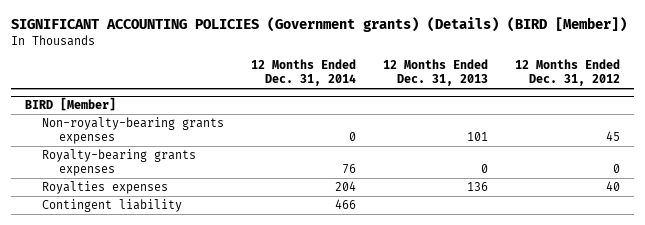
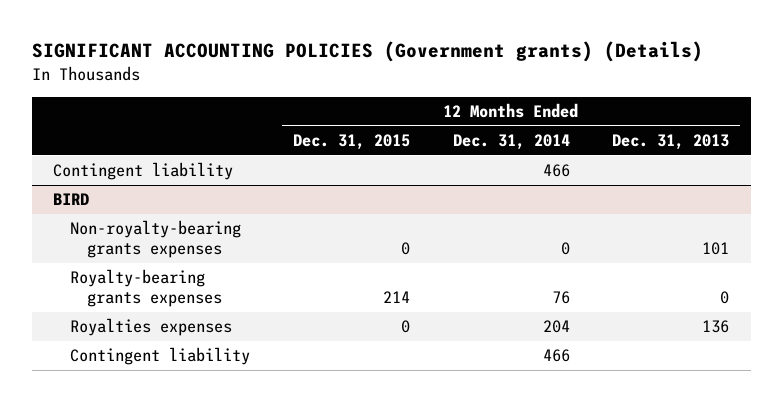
- SIGNIFICANT ACCOUNTING POLICIES (Government grants) (Details) (BIRD [Member])
+ SIGNIFICANT ACCOUNTING POLICIES (Government grants) (Details)
- | 12 Months Ended Dec. 31, 2014 | 12 Months Ended Dec. 31, 2013 | 12 Months Ended Dec. 31, 2012
+ | 12 Months Ended Dec. 31, 2015 | 12 Months Ended Dec. 31, 2014 | 12 Months Ended Dec. 31, 2013
- BIRD [Member]
+ Contingent liability | | 466 |
+ BIRD

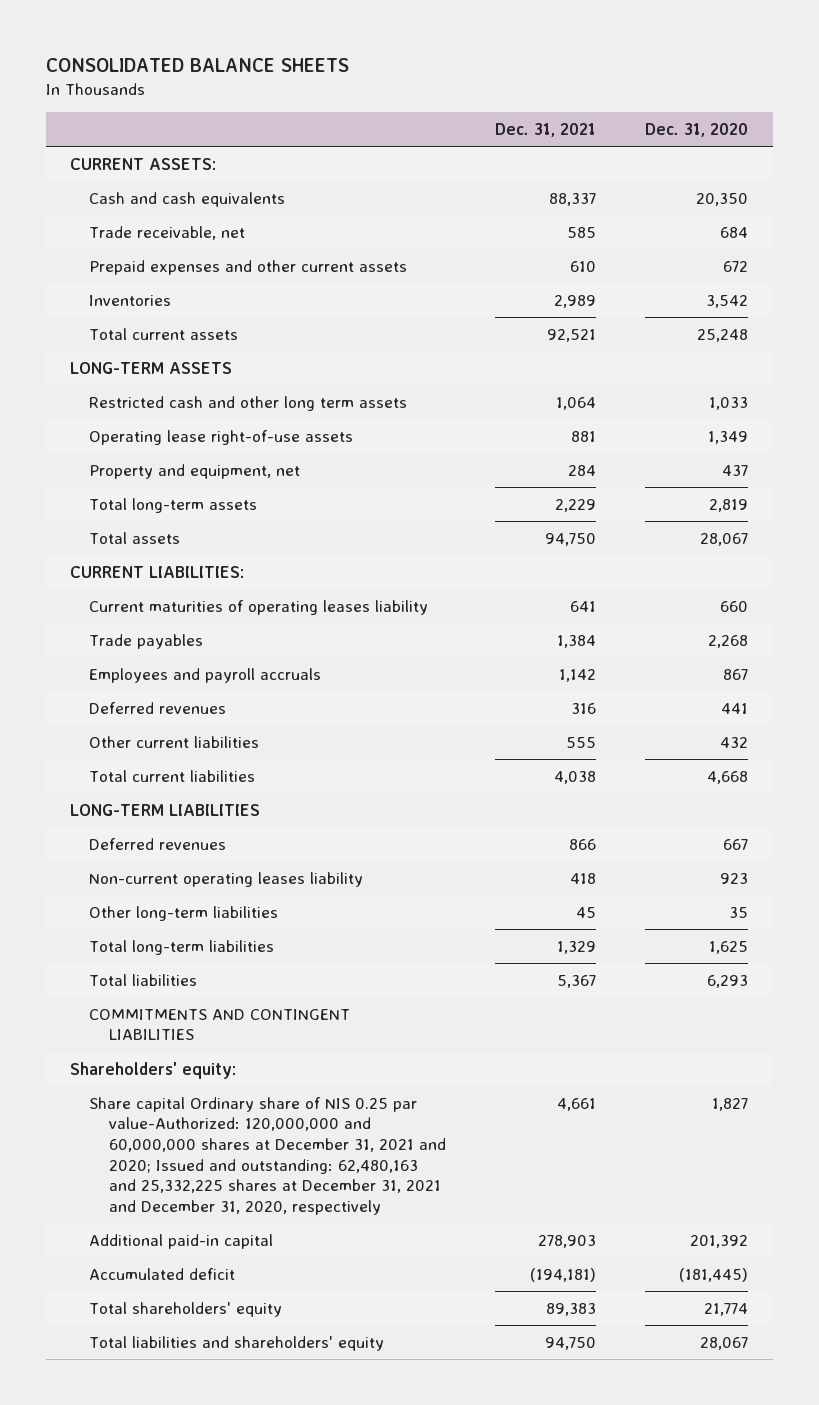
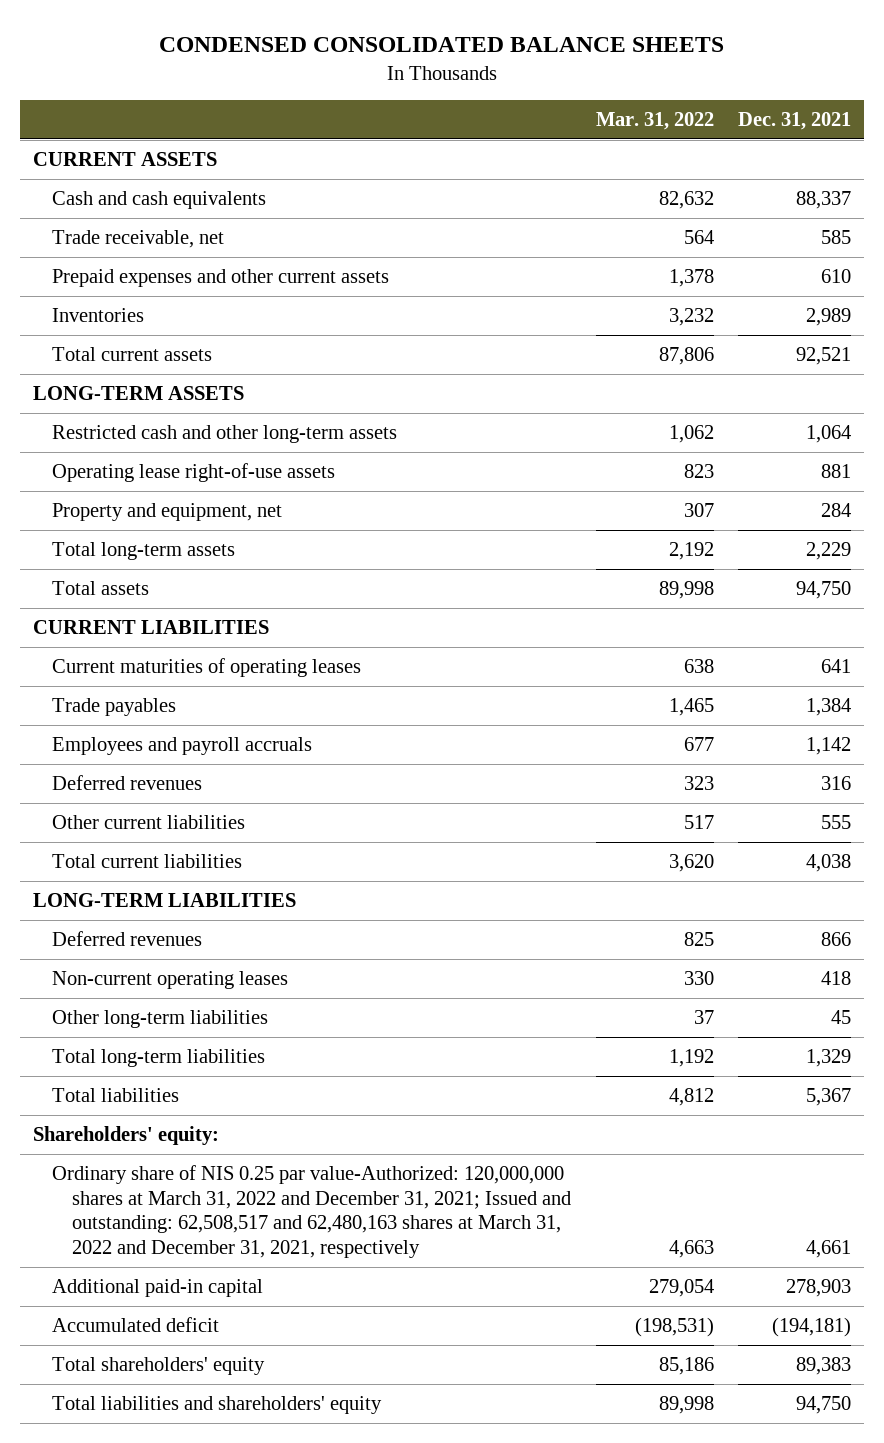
- CONSOLIDATED BALANCE SHEETS
+ CONDENSED CONSOLIDATED BALANCE SHEETS
- | Dec. 31, 2021 | Dec. 31, 2020
+ | Mar. 31, 2022 | Dec. 31, 2021
- CURRENT ASSETS:
+ CURRENT ASSETS
- Restricted cash and other long term assets | 1,064 | 1,033
+ Restricted cash and other long-term assets | 1,062 | 1,064
- CURRENT LIABILITIES:
- Current maturities of operating leases liability | 641 | 660
+ CURRENT LIABILITIES
+ Current maturities of operating leases | 638 | 641
- Non-current operating leases liability | 418 | 923
+ Non-current operating leases | 330 | 418
- COMMITMENTS AND CONTINGENT LIABILITIES
- Share capital Ordinary share of NIS 0.25 par value-Authorized: 120,000,000 and 60,000,000 shares at December 31, 2021 and 2020; Issued and outstanding: 62,480,163 and 25,332,225 shares at December 31, 2021 and December 31, 2020, respectively | 4,661 | 1,827
+ Ordinary share of NIS 0.25 par value-Authorized: 120,000,000 shares at March 31, 2022 and December 31, 2021; Issued and outstanding: 62,508,517 and 62,480,163 shares at March 31, 2022 and December 31, 2021, respectively | 4,663 | 4,661

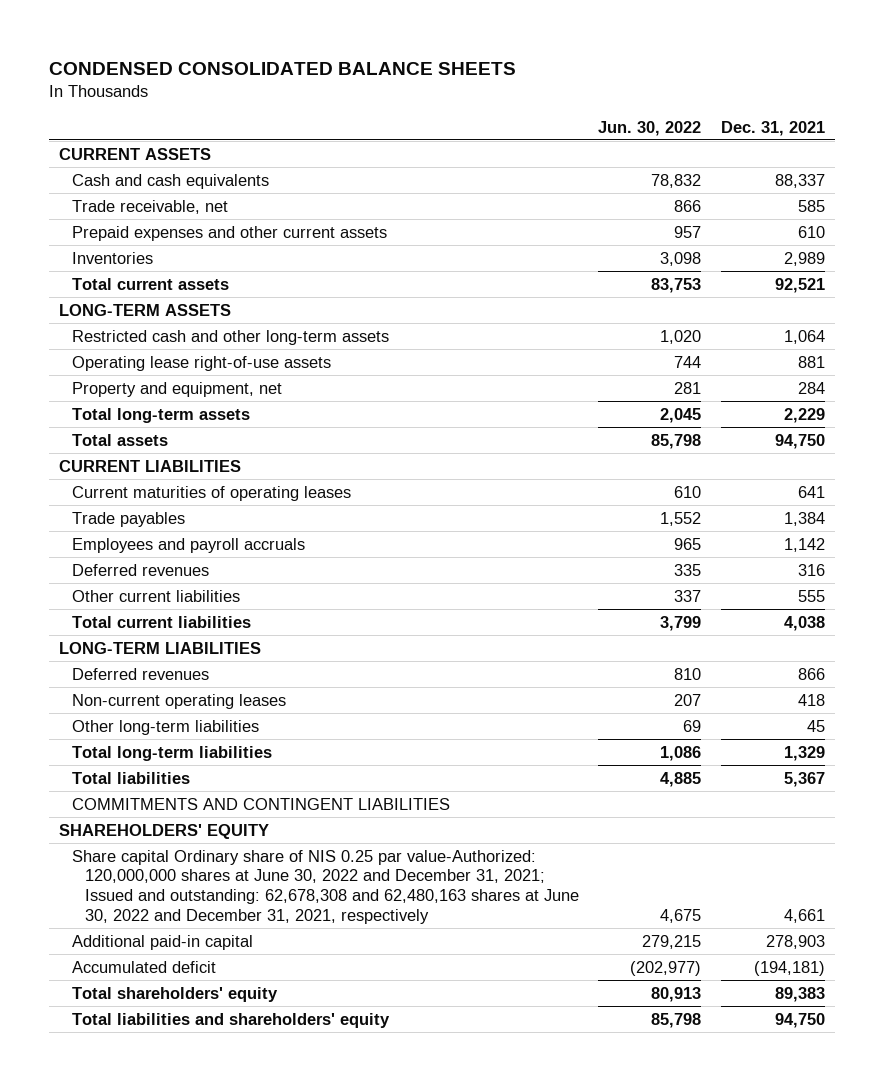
- | Mar. 31, 2022 | Dec. 31, 2021
+ | Jun. 30, 2022 | Dec. 31, 2021
- Shareholders' equity:
- Ordinary share of NIS 0.25 par value-Authorized: 120,000,000 shares at March 31, 2022 and December 31, 2021; Issued and outstanding: 62,508,517 and 62,480,163 shares at March 31, 2022 and December 31, 2021, respectively | 4,663 | 4,661
+ COMMITMENTS AND CONTINGENT LIABILITIES
+ SHAREHOLDERS' EQUITY
+ Share capital Ordinary share of NIS 0.25 par value-Authorized: 120,000,000 shares at June 30, 2022 and December 31, 2021; Issued and outstanding: 62,678,308 and 62,480,163 shares at June 30, 2022 and December 31, 2021, respectively | 4,675 | 4,661

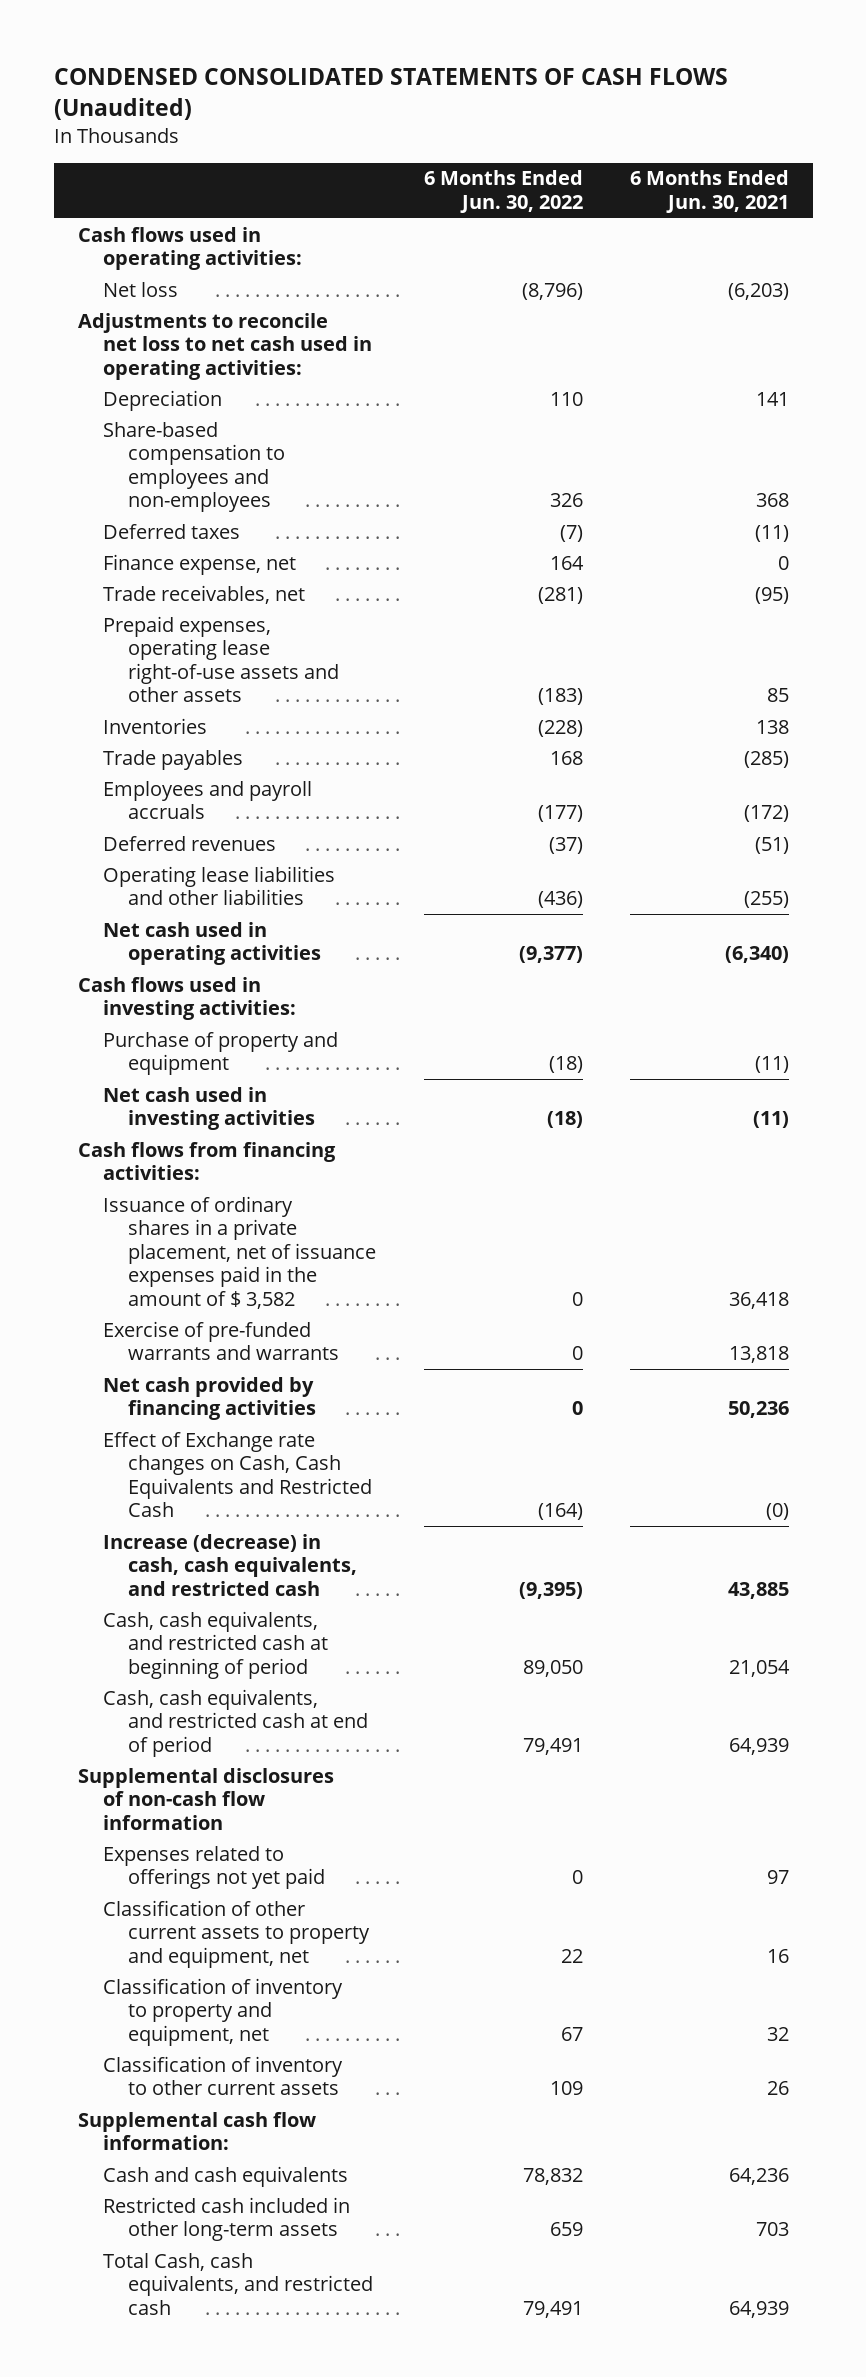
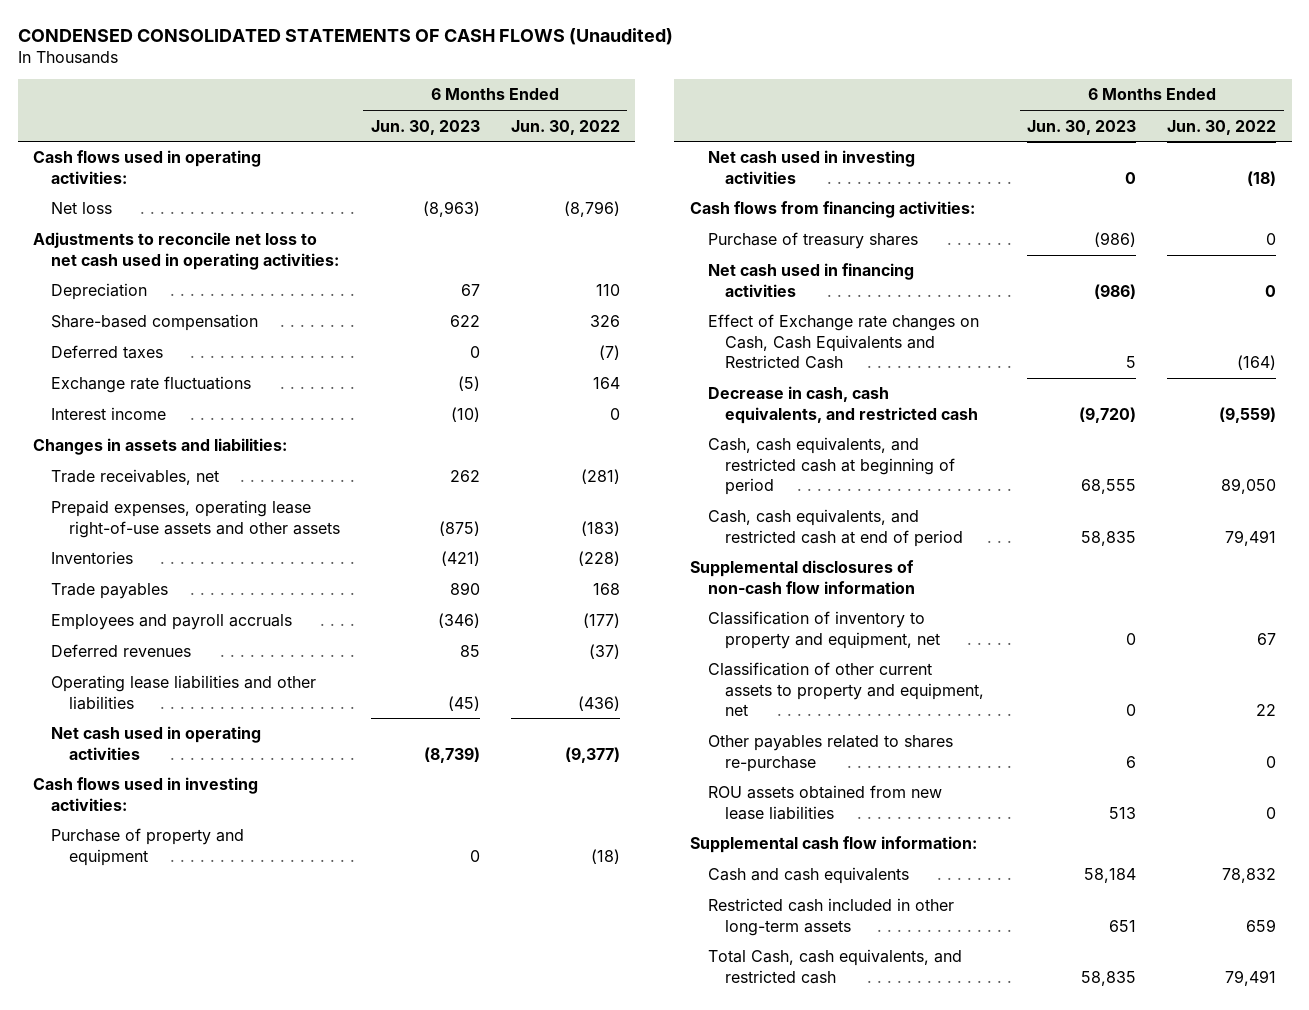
- | 6 Months Ended Jun. 30, 2022 | 6 Months Ended Jun. 30, 2021
+ | 6 Months Ended Jun. 30, 2023 | 6 Months Ended Jun. 30, 2022
- Share-based compensation to employees and non-employees | 326 | 368
+ Share-based compensation | 622 | 326
- Finance expense, net | 164 | 0
+ Exchange rate fluctuations | (5) | 164
+ Interest income | (10) | 0
+ Changes in assets and liabilities:
- Issuance of ordinary shares in a private placement, net of issuance expenses paid in the amount of $ 3,582 | 0 | 36,418
- Exercise of pre-funded warrants and warrants | 0 | 13,818
- Net cash provided by financing activities | 0 | 50,236
+ Purchase of treasury shares | (986) | 0
+ Net cash used in financing activities | (986) | 0
- Increase (decrease) in cash, cash equivalents, and restricted cash | (9,395) | 43,885
+ Decrease in cash, cash equivalents, and restricted cash | (9,720) | (9,559)
- Expenses related to offerings not yet paid | 0 | 97
- Classification of inventory to other current assets | 109 | 26
moved down: Classification of other current assets to property and equipment, net | 0 | 22
+ Other payables related to shares re-purchase | 6 | 0
+ ROU assets obtained from new lease liabilities | 513 | 0

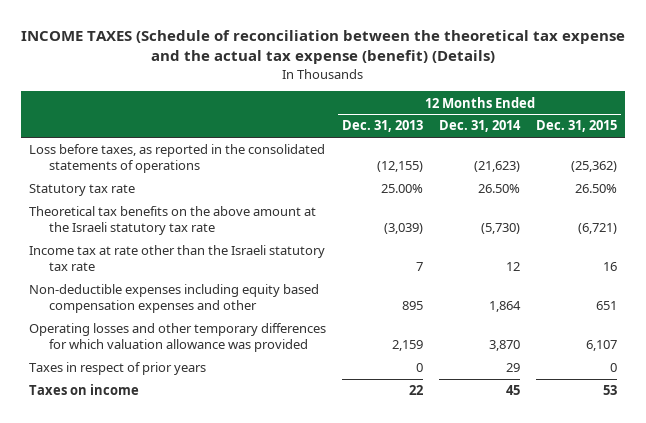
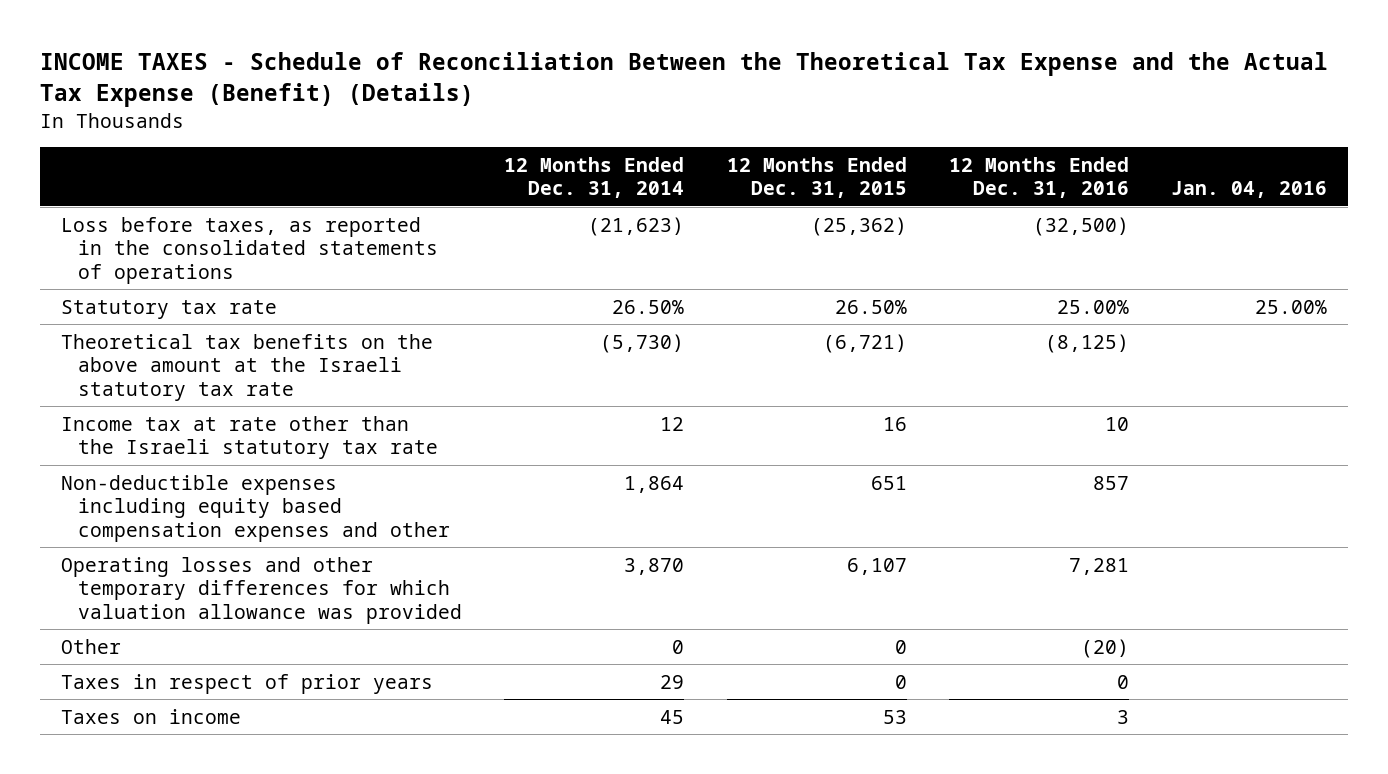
- INCOME TAXES (Schedule of reconciliation between the theoretical tax expense and the actual tax expense (benefit) (Details)
+ INCOME TAXES - Schedule of Reconciliation Between the Theoretical Tax Expense and the Actual Tax Expense (Benefit) (Details)
- | 12 Months Ended Dec. 31, 2013 | 12 Months Ended Dec. 31, 2014 | 12 Months Ended Dec. 31, 2015
+ | 12 Months Ended Dec. 31, 2014 | 12 Months Ended Dec. 31, 2015 | 12 Months Ended Dec. 31, 2016 | Jan. 04, 2016
+ Other | 0 | 0 | (20) |

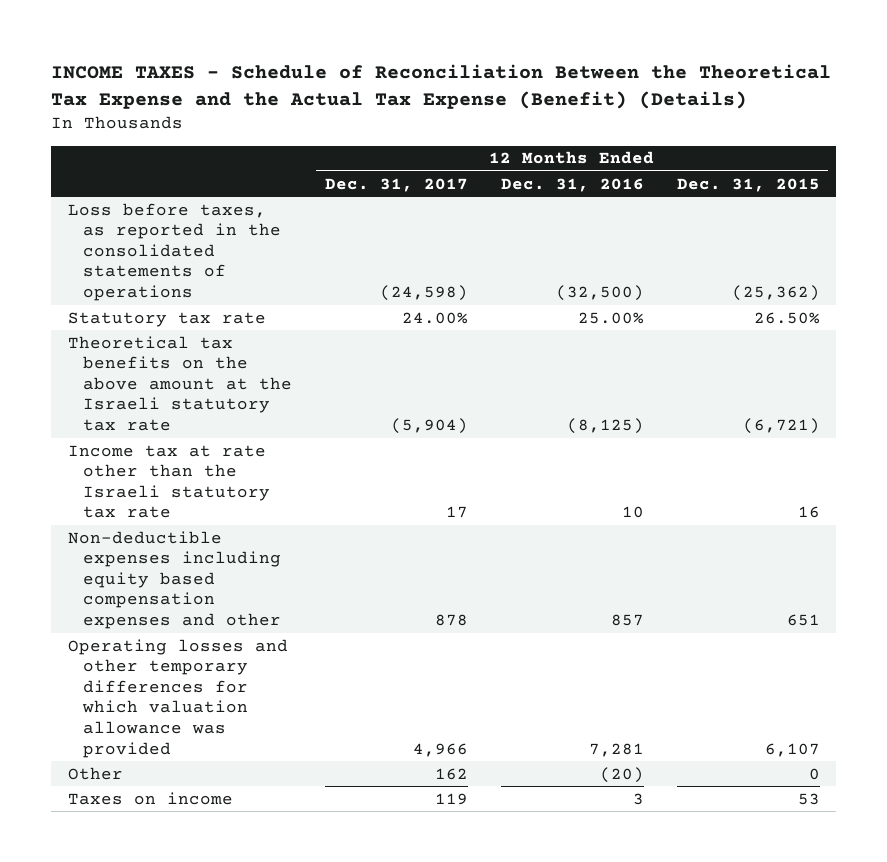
- | 12 Months Ended Dec. 31, 2014 | 12 Months Ended Dec. 31, 2015 | 12 Months Ended Dec. 31, 2016 | Jan. 04, 2016
+ | 12 Months Ended Dec. 31, 2017 | 12 Months Ended Dec. 31, 2016 | 12 Months Ended Dec. 31, 2015
- Taxes in respect of prior years | 29 | 0 | 0 |

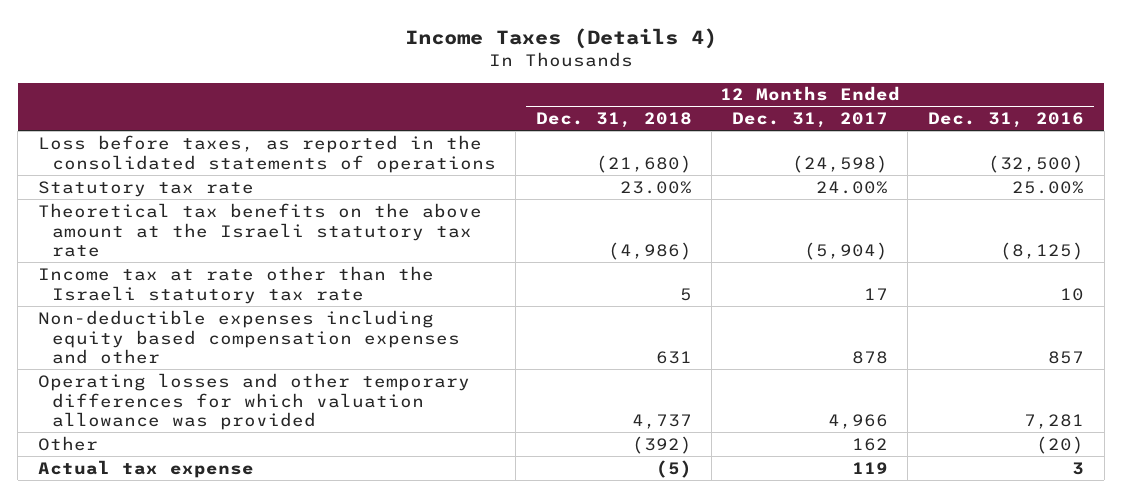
- INCOME TAXES - Schedule of Reconciliation Between the Theoretical Tax Expense and the Actual Tax Expense (Benefit) (Details)
+ Income Taxes (Details 4)
- | 12 Months Ended Dec. 31, 2017 | 12 Months Ended Dec. 31, 2016 | 12 Months Ended Dec. 31, 2015
+ | 12 Months Ended Dec. 31, 2018 | 12 Months Ended Dec. 31, 2017 | 12 Months Ended Dec. 31, 2016
- Taxes on income | 119 | 3 | 53
+ Actual tax expense | (5) | 119 | 3

